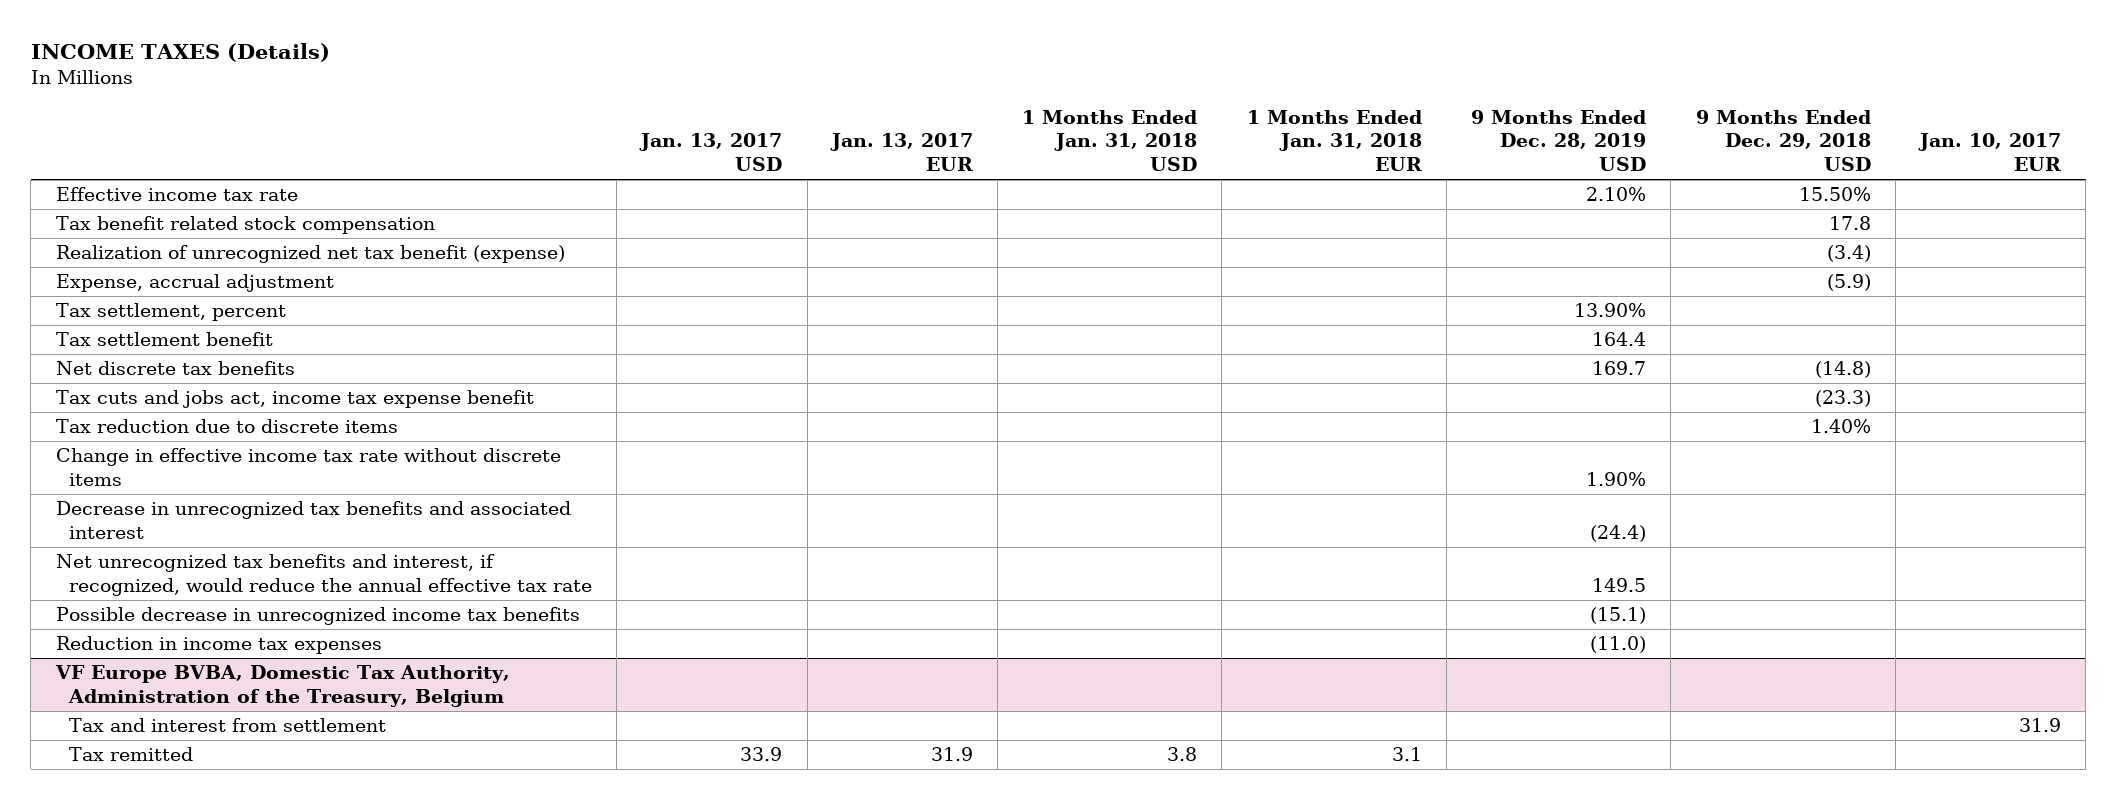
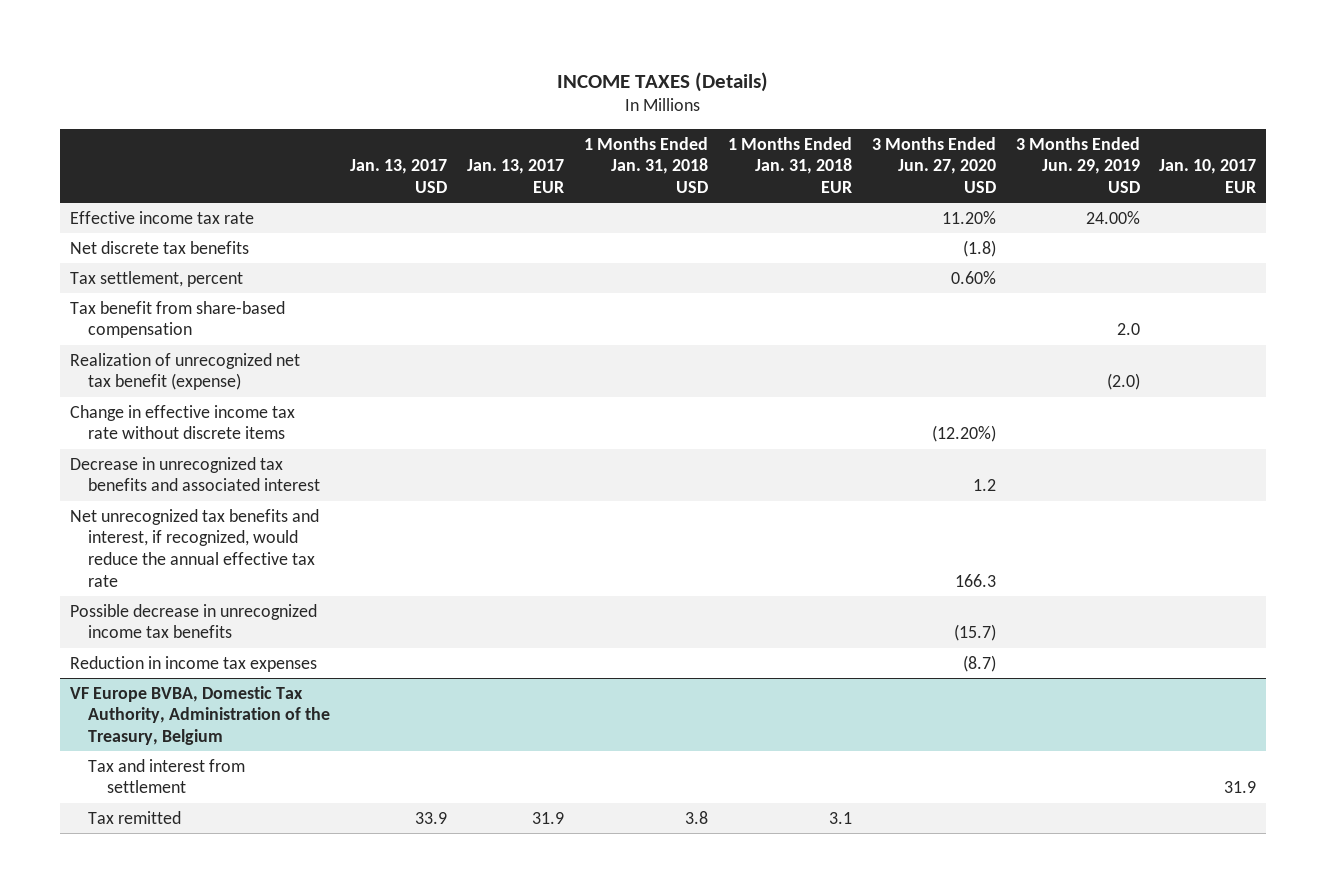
- | Jan. 13, 2017 USD | Jan. 13, 2017 EUR | 1 Months Ended Jan. 31, 2018 USD | 1 Months Ended Jan. 31, 2018 EUR | 9 Months Ended Dec. 28, 2019 USD | 9 Months Ended Dec. 29, 2018 USD | Jan. 10, 2017 EUR
+ | Jan. 13, 2017 USD | Jan. 13, 2017 EUR | 1 Months Ended Jan. 31, 2018 USD | 1 Months Ended Jan. 31, 2018 EUR | 3 Months Ended Jun. 27, 2020 USD | 3 Months Ended Jun. 29, 2019 USD | Jan. 10, 2017 EUR
- Tax benefit related stock compensation | | | | | | 17.8 |
- Expense, accrual adjustment | | | | | | (5.9) |
- Tax settlement benefit | | | | | 164.4 | |
- Tax cuts and jobs act, income tax expense benefit | | | | | | (23.3) |
- Tax reduction due to discrete items | | | | | | 1.40% |
moved down: Tax settlement, percent | | | | | 0.60% | |
+ Tax benefit from share-based compensation | | | | | | 2.0 |
moved down: Realization of unrecognized net tax benefit (expense) | | | | | | (2.0) |

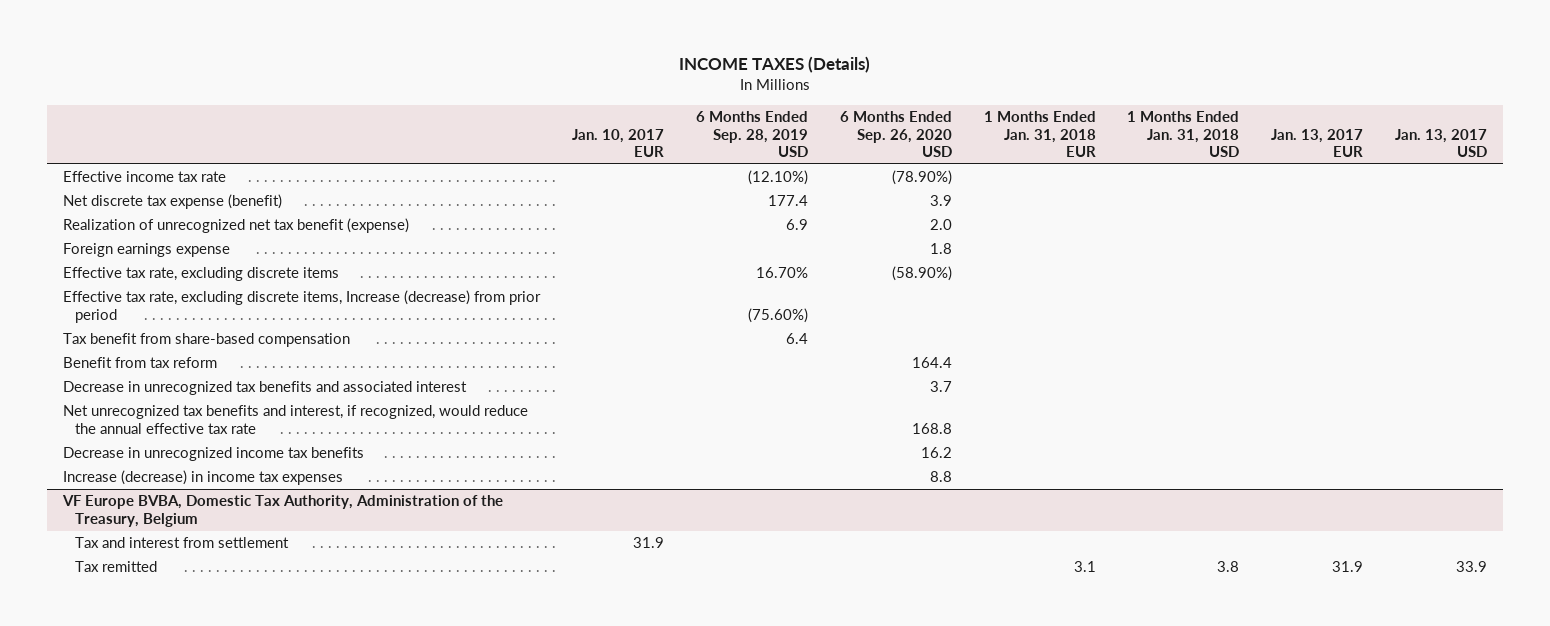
- | Jan. 13, 2017 USD | Jan. 13, 2017 EUR | 1 Months Ended Jan. 31, 2018 USD | 1 Months Ended Jan. 31, 2018 EUR | 3 Months Ended Jun. 27, 2020 USD | 3 Months Ended Jun. 29, 2019 USD | Jan. 10, 2017 EUR
+ | Jan. 10, 2017 EUR | 6 Months Ended Sep. 28, 2019 USD | 6 Months Ended Sep. 26, 2020 USD | 1 Months Ended Jan. 31, 2018 EUR | 1 Months Ended Jan. 31, 2018 USD | Jan. 13, 2017 EUR | Jan. 13, 2017 USD
- Net discrete tax benefits | | | | | (1.8) | |
- Tax settlement, percent | | | | | 0.60% | |
+ Net discrete tax expense (benefit) | | 177.4 | 3.9 | | | |
- Change in effective income tax rate without discrete items | | | | | (12.20%) | |
+ Foreign earnings expense | | | 1.8 | | | |
+ Effective tax rate, excluding discrete items | | 16.70% | (58.90%) | | | |
+ Effective tax rate, excluding discrete items, Increase (decrease) from prior period | | (75.60%) | | | | |
moved down: Tax benefit from share-based compensation | | 6.4 | | | | |
+ Benefit from tax reform | | | 164.4 | | | |
- Possible decrease in unrecognized income tax benefits | | | | | (15.7) | |
- Reduction in income tax expenses | | | | | (8.7) | |
+ Decrease in unrecognized income tax benefits | | | 16.2 | | | |
+ Increase (decrease) in income tax expenses | | | 8.8 | | | |

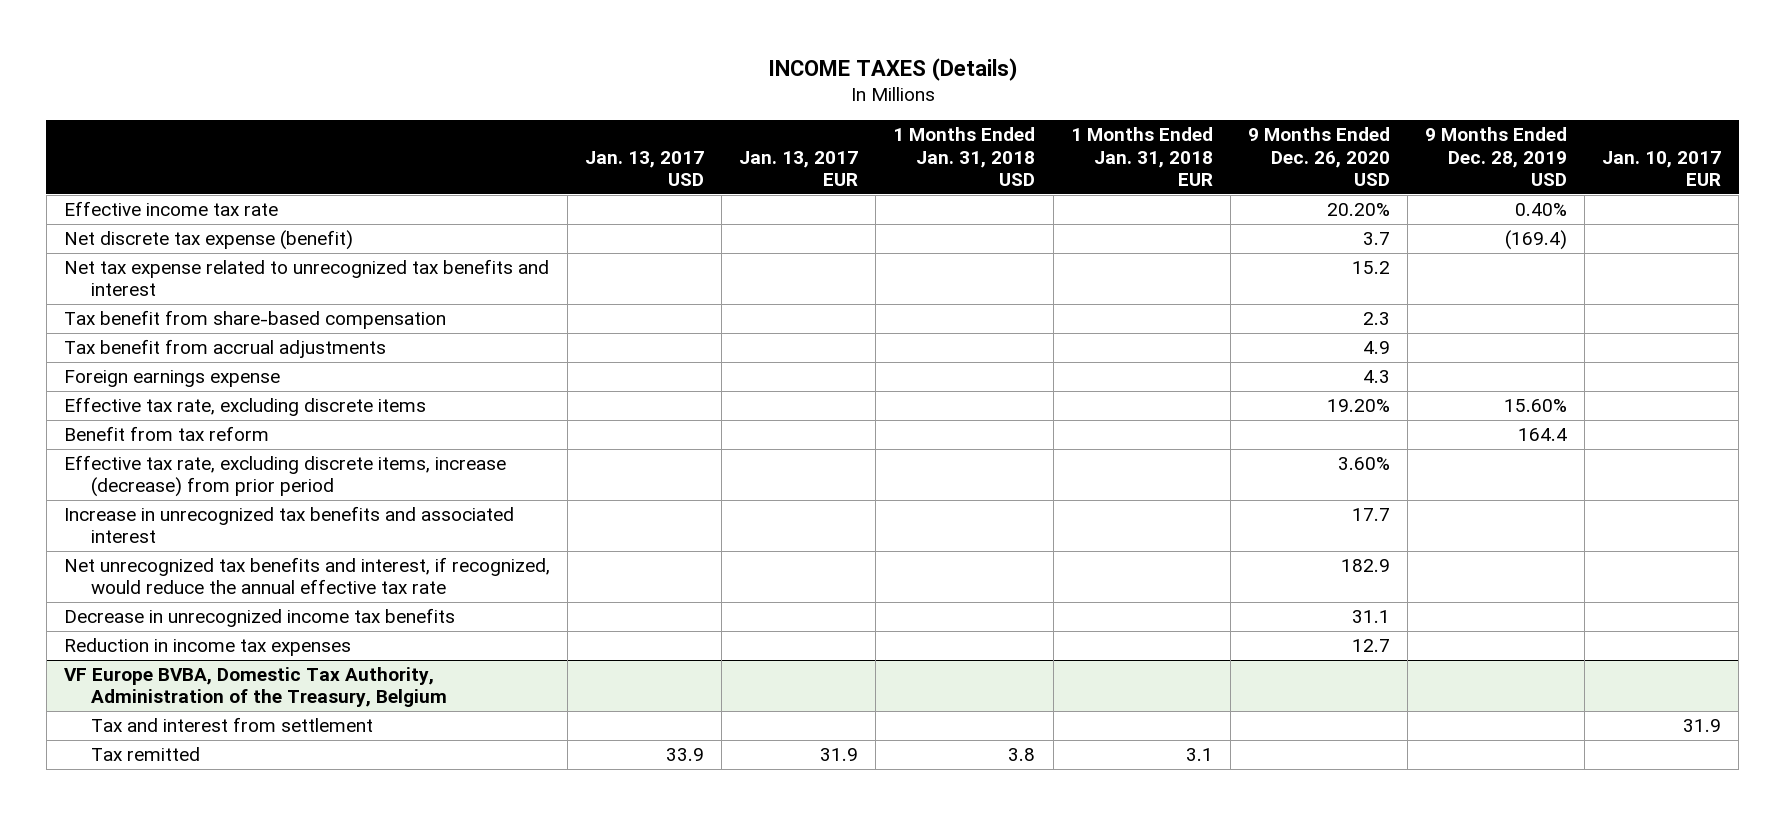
- | Jan. 10, 2017 EUR | 6 Months Ended Sep. 28, 2019 USD | 6 Months Ended Sep. 26, 2020 USD | 1 Months Ended Jan. 31, 2018 EUR | 1 Months Ended Jan. 31, 2018 USD | Jan. 13, 2017 EUR | Jan. 13, 2017 USD
+ | Jan. 13, 2017 USD | Jan. 13, 2017 EUR | 1 Months Ended Jan. 31, 2018 USD | 1 Months Ended Jan. 31, 2018 EUR | 9 Months Ended Dec. 26, 2020 USD | 9 Months Ended Dec. 28, 2019 USD | Jan. 10, 2017 EUR
- Realization of unrecognized net tax benefit (expense) | | 6.9 | 2.0 | | | |
+ Net tax expense related to unrecognized tax benefits and interest | | | | | 15.2 | |
moved up: Tax benefit from share-based compensation | | | | | 2.3 | |
+ Tax benefit from accrual adjustments | | | | | 4.9 | |
- Effective tax rate, excluding discrete items, Increase (decrease) from prior period | | (75.60%) | | | | |
- Decrease in unrecognized tax benefits and associated interest | | | 3.7 | | | |
+ Effective tax rate, excluding discrete items, increase (decrease) from prior period | | | | | 3.60% | |
+ Increase in unrecognized tax benefits and associated interest | | | | | 17.7 | |
- Increase (decrease) in income tax expenses | | | 8.8 | | | |
+ Reduction in income tax expenses | | | | | 12.7 | |

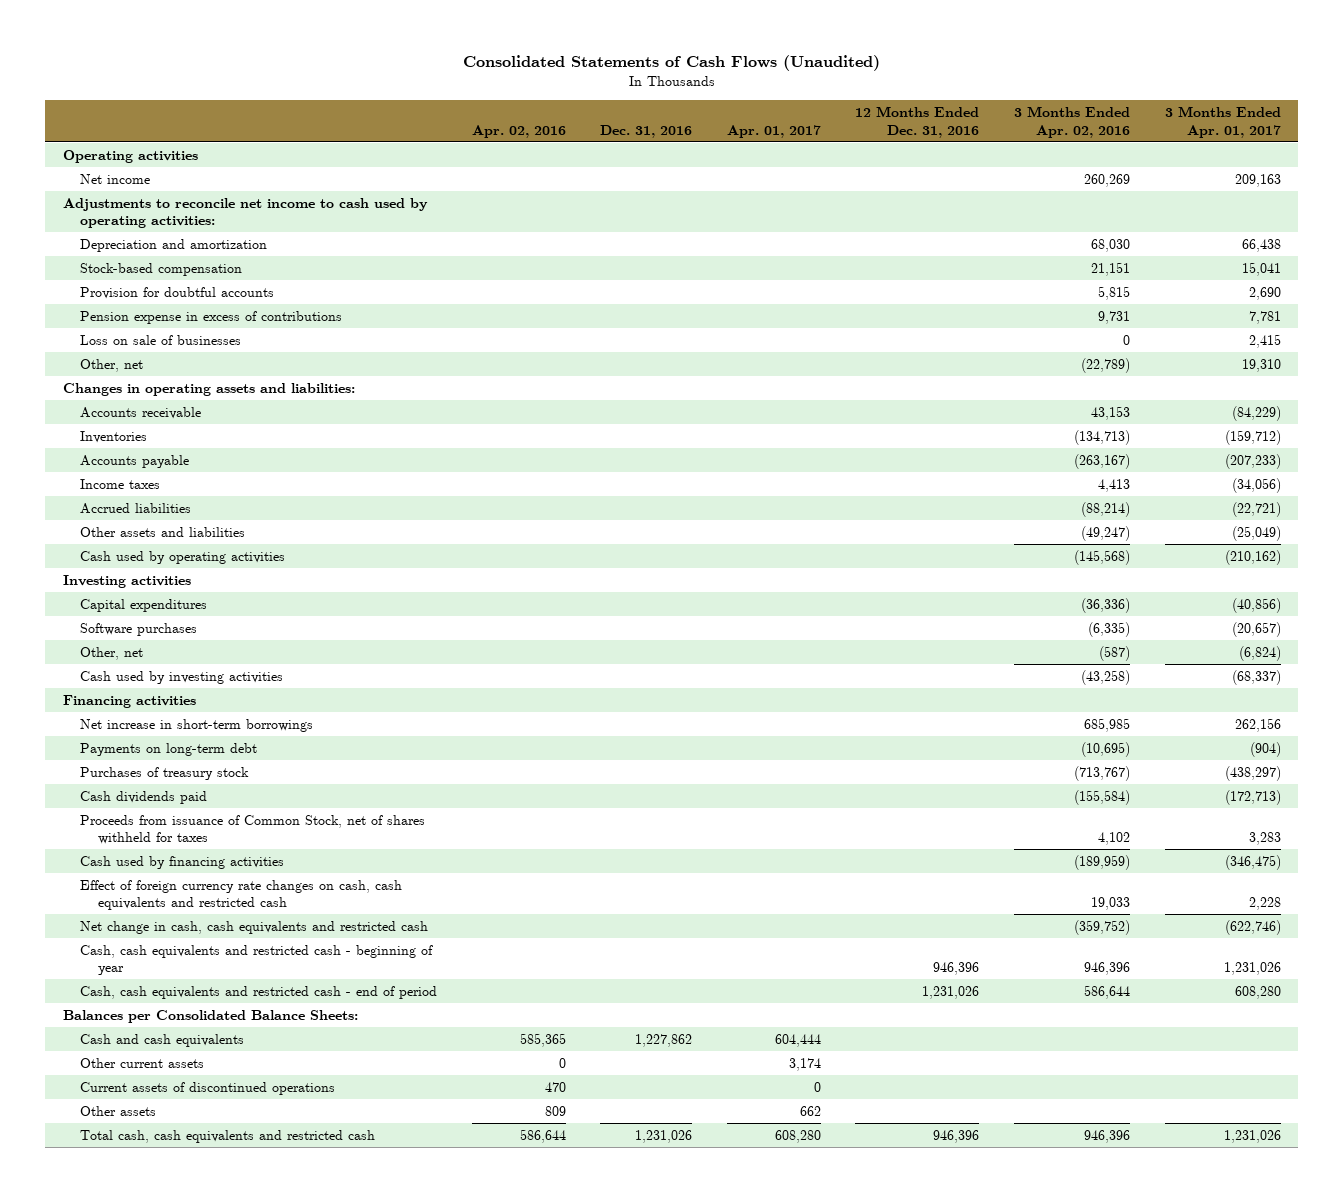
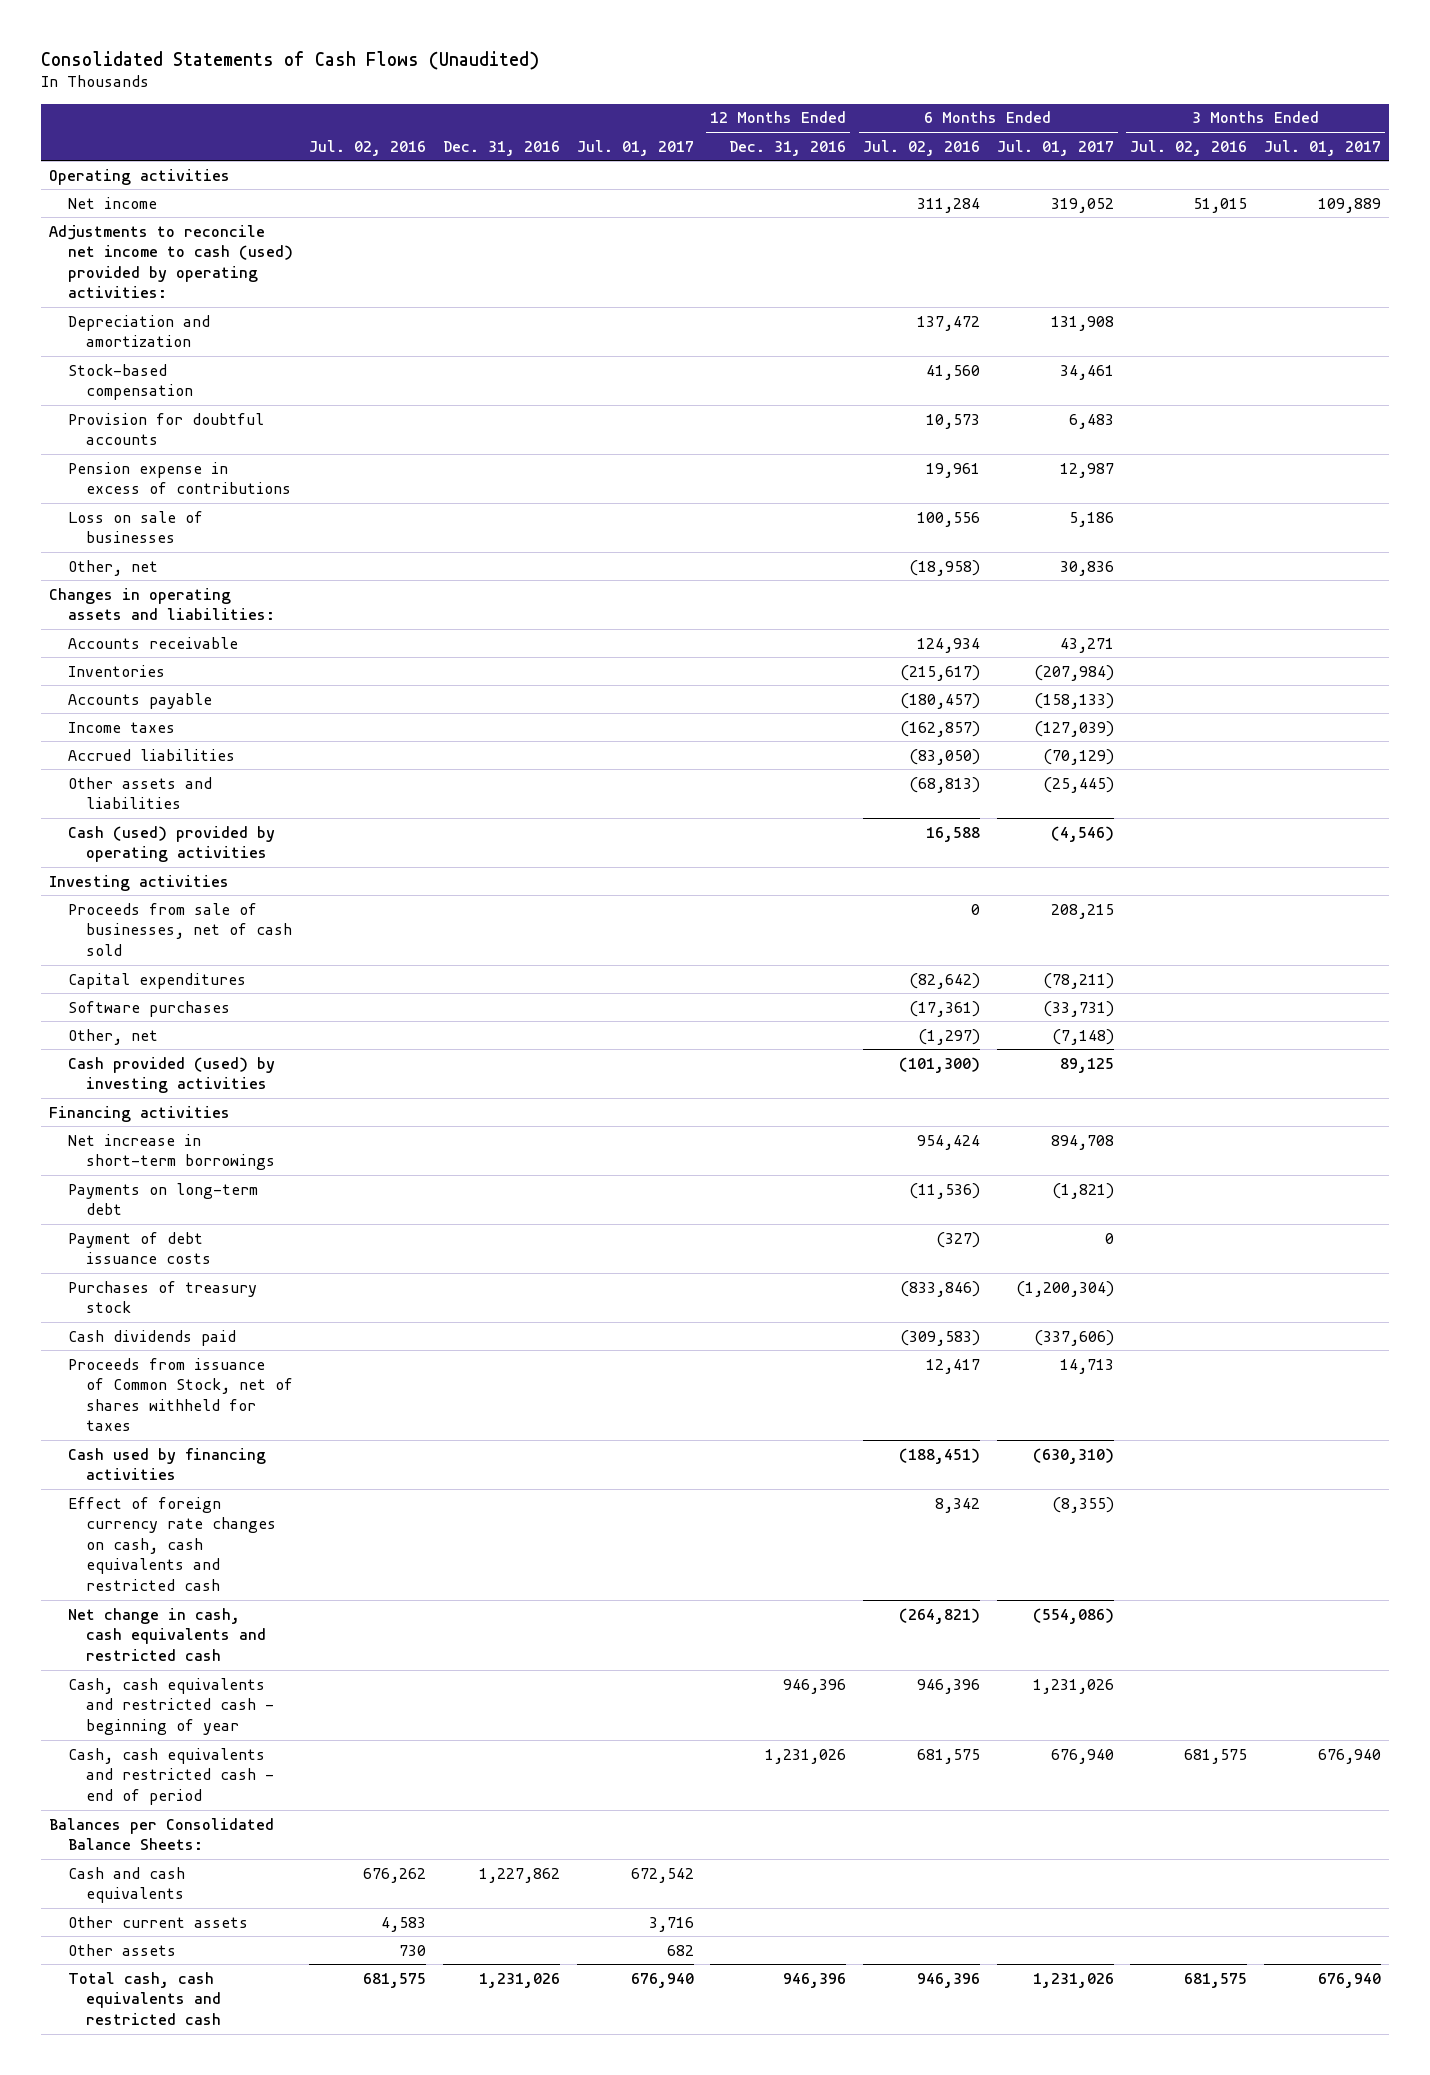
- | Apr. 02, 2016 | Dec. 31, 2016 | Apr. 01, 2017 | 12 Months Ended Dec. 31, 2016 | 3 Months Ended Apr. 02, 2016 | 3 Months Ended Apr. 01, 2017
+ | Jul. 02, 2016 | Dec. 31, 2016 | Jul. 01, 2017 | 12 Months Ended Dec. 31, 2016 | 6 Months Ended Jul. 02, 2016 | 6 Months Ended Jul. 01, 2017 | 3 Months Ended Jul. 02, 2016 | 3 Months Ended Jul. 01, 2017
- Adjustments to reconcile net income to cash used by operating activities:
+ Adjustments to reconcile net income to cash (used) provided by operating activities:
- Cash used by operating activities | | | | | (145,568) | (210,162)
+ Cash (used) provided by operating activities | | | | | 16,588 | (4,546) | |
+ Proceeds from sale of businesses, net of cash sold | | | | | 0 | 208,215 | |
- Cash used by investing activities | | | | | (43,258) | (68,337)
+ Cash provided (used) by investing activities | | | | | (101,300) | 89,125 | |
+ Payment of debt issuance costs | | | | | (327) | 0 | |
- Current assets of discontinued operations | 470 | | 0 | | |

